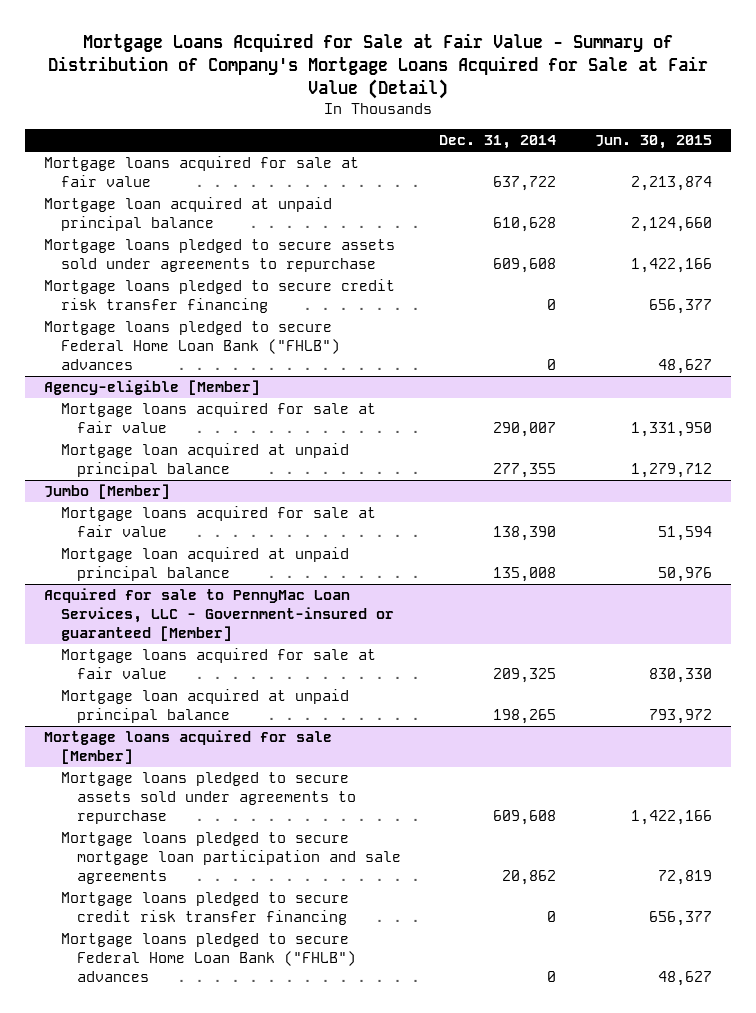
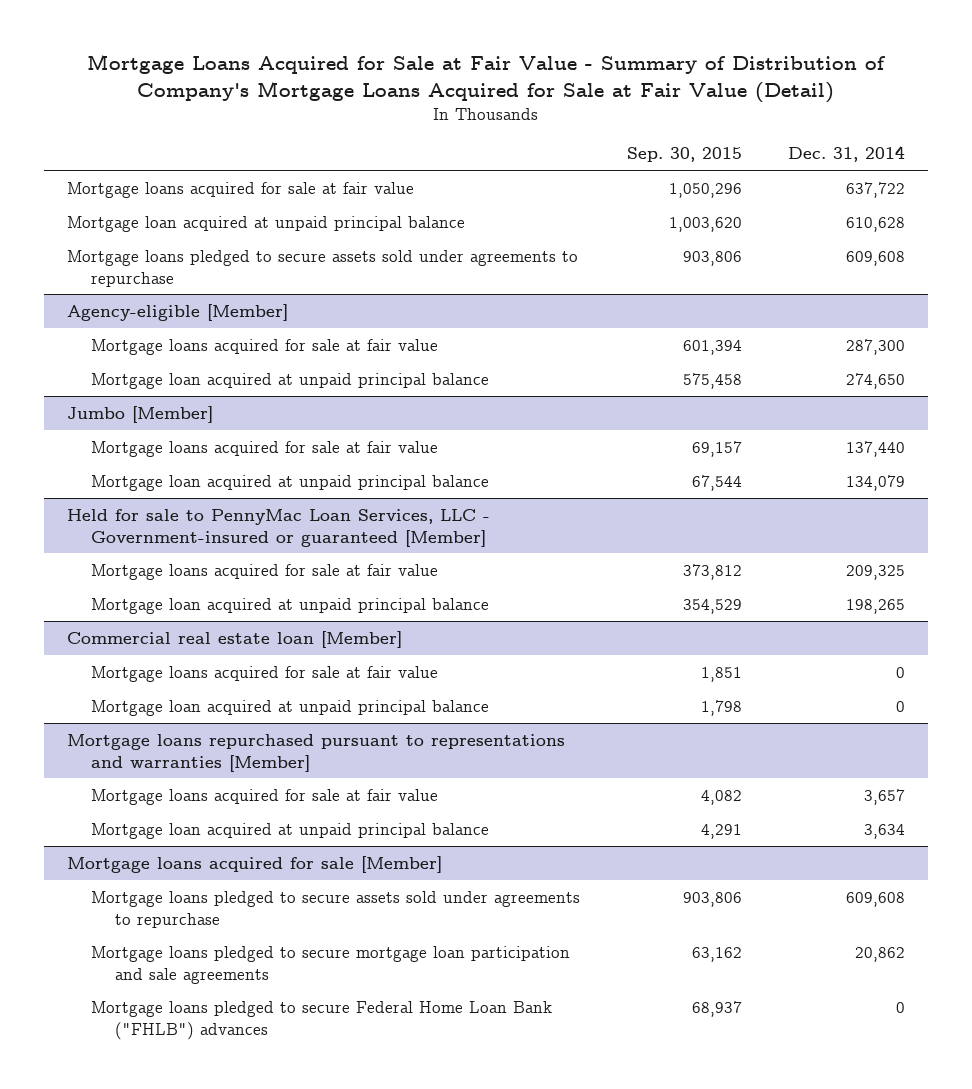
- | Dec. 31, 2014 | Jun. 30, 2015
+ | Sep. 30, 2015 | Dec. 31, 2014
- Mortgage loans pledged to secure credit risk transfer financing | 0 | 656,377
- Mortgage loans pledged to secure Federal Home Loan Bank ("FHLB") advances | 0 | 48,627
@ Agency-eligible [Member]
- Mortgage loans acquired for sale at fair value | 290,007 | 1,331,950
- Mortgage loan acquired at unpaid principal balance | 277,355 | 1,279,712
+ Mortgage loans acquired for sale at fair value | 601,394 | 287,300
+ Mortgage loan acquired at unpaid principal balance | 575,458 | 274,650
@ Jumbo [Member]
- Mortgage loans acquired for sale at fair value | 138,390 | 51,594
- Mortgage loan acquired at unpaid principal balance | 135,008 | 50,976
- Acquired for sale to PennyMac Loan Services, LLC - Government-insured or guaranteed [Member]
@ Jumbo [Member]
+ Mortgage loans acquired for sale at fair value | 69,157 | 137,440
+ Mortgage loan acquired at unpaid principal balance | 67,544 | 134,079
+ Held for sale to PennyMac Loan Services, LLC - Government-insured or guaranteed [Member]
+ Commercial real estate loan [Member]
+ Mortgage loans acquired for sale at fair value | 1,851 | 0
+ Mortgage loan acquired at unpaid principal balance | 1,798 | 0
+ Mortgage loans repurchased pursuant to representations and warranties [Member]
+ Mortgage loans acquired for sale at fair value | 4,082 | 3,657
+ Mortgage loan acquired at unpaid principal balance | 4,291 | 3,634
@ Mortgage loans acquired for sale [Member]
- Mortgage loans pledged to secure credit risk transfer financing | 0 | 656,377

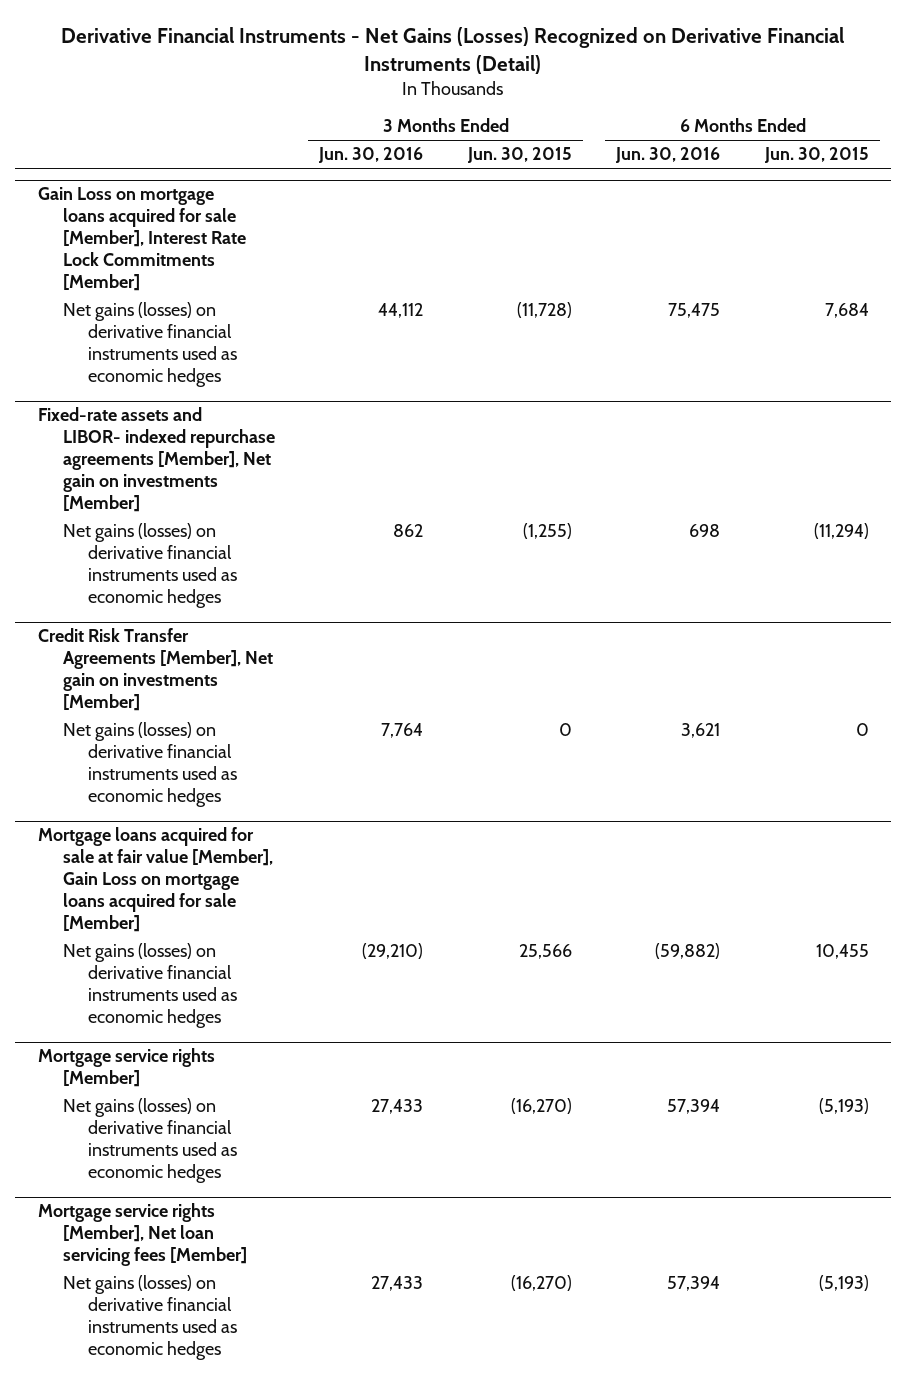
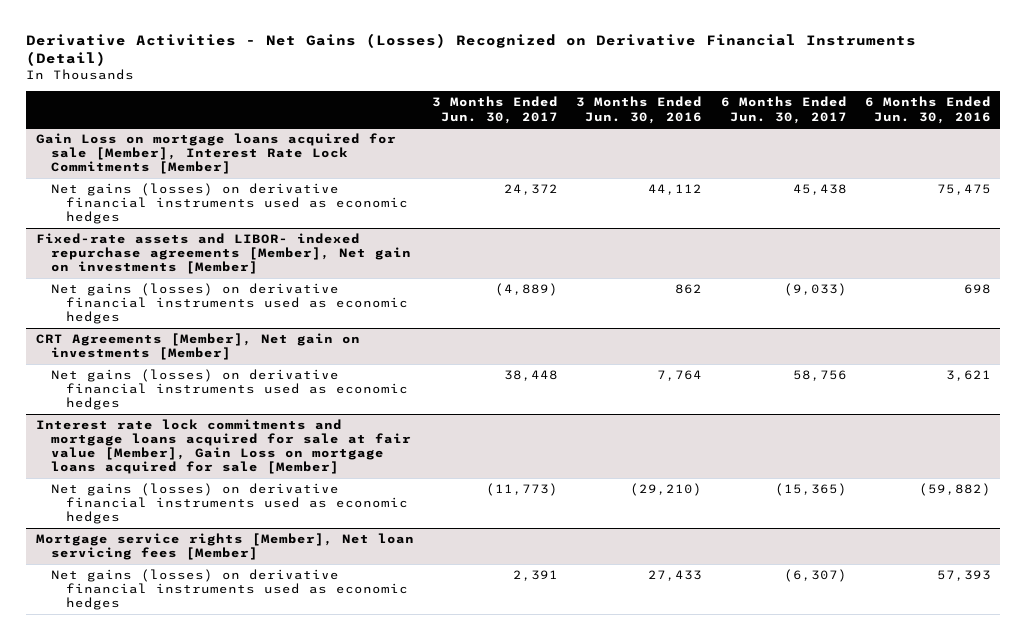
- Derivative Financial Instruments - Net Gains (Losses) Recognized on Derivative Financial Instruments (Detail)
+ Derivative Activities - Net Gains (Losses) Recognized on Derivative Financial Instruments (Detail)
- | 3 Months Ended Jun. 30, 2016 | 3 Months Ended Jun. 30, 2015 | 6 Months Ended Jun. 30, 2016 | 6 Months Ended Jun. 30, 2015
+ | 3 Months Ended Jun. 30, 2017 | 3 Months Ended Jun. 30, 2016 | 6 Months Ended Jun. 30, 2017 | 6 Months Ended Jun. 30, 2016
- Credit Risk Transfer Agreements [Member], Net gain on investments [Member]
+ CRT Agreements [Member], Net gain on investments [Member]
- Mortgage loans acquired for sale at fair value [Member], Gain Loss on mortgage loans acquired for sale [Member]
+ Interest rate lock commitments and mortgage loans acquired for sale at fair value [Member], Gain Loss on mortgage loans acquired for sale [Member]
- Mortgage service rights [Member]
- Net gains (losses) on derivative financial instruments used as economic hedges | 27,433 | (16,270) | 57,394 | (5,193)
@ Mortgage service rights [Member], Net loan servicing fees [Member]
- Net gains (losses) on derivative financial instruments used as economic hedges | 27,433 | (16,270) | 57,394 | (5,193)
+ Net gains (losses) on derivative financial instruments used as economic hedges | 2,391 | 27,433 | (6,307) | 57,393

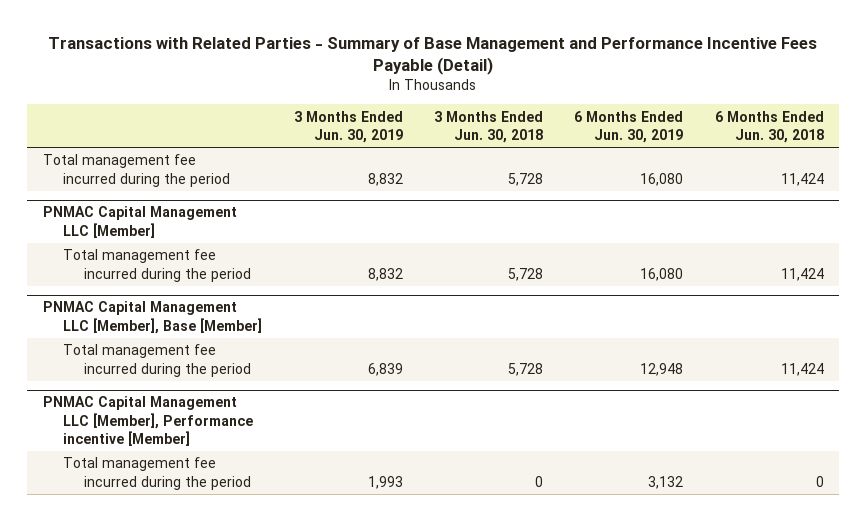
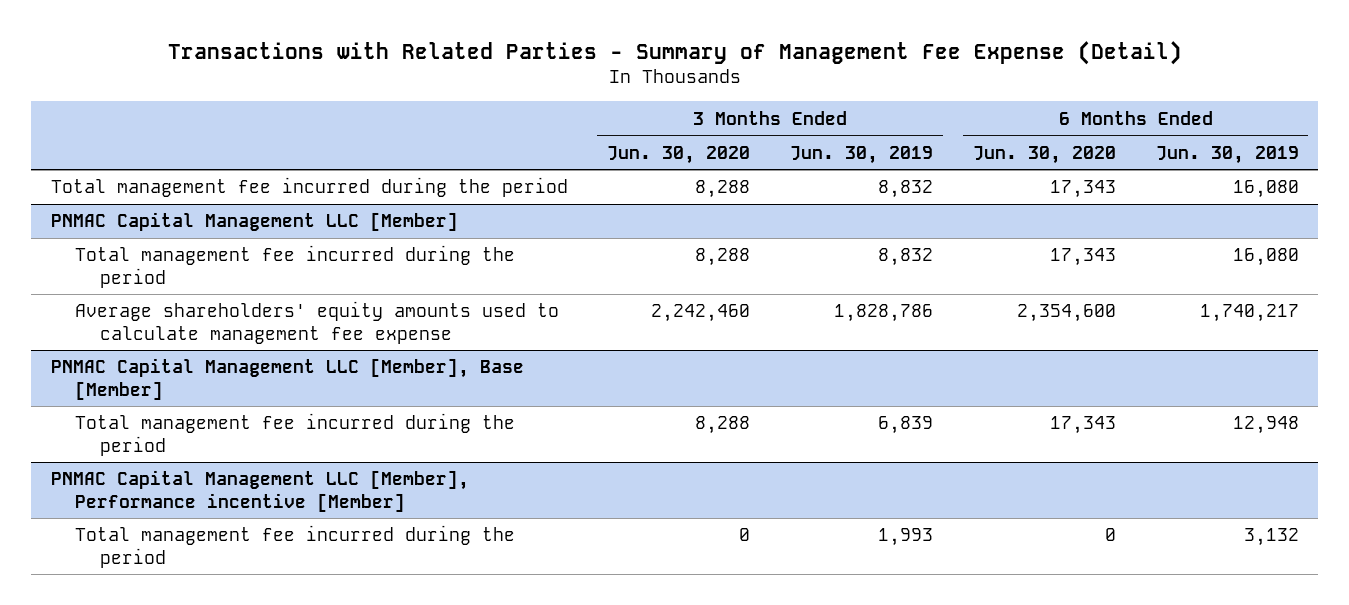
- Transactions with Related Parties - Summary of Base Management and Performance Incentive Fees Payable (Detail)
+ Transactions with Related Parties - Summary of Management Fee Expense (Detail)
- | 3 Months Ended Jun. 30, 2019 | 3 Months Ended Jun. 30, 2018 | 6 Months Ended Jun. 30, 2019 | 6 Months Ended Jun. 30, 2018
+ | 3 Months Ended Jun. 30, 2020 | 3 Months Ended Jun. 30, 2019 | 6 Months Ended Jun. 30, 2020 | 6 Months Ended Jun. 30, 2019
@ PNMAC Capital Management LLC [Member]
+ Average shareholders' equity amounts used to calculate management fee expense | 2,242,460 | 1,828,786 | 2,354,600 | 1,740,217

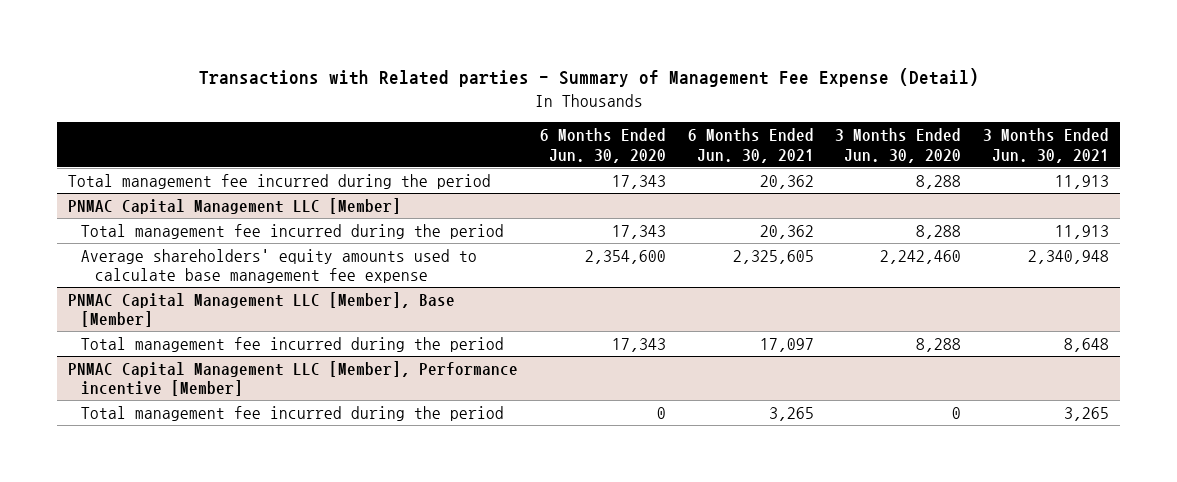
- Transactions with Related Parties - Summary of Management Fee Expense (Detail)
+ Transactions with Related parties - Summary of Management Fee Expense (Detail)
- | 3 Months Ended Jun. 30, 2020 | 3 Months Ended Jun. 30, 2019 | 6 Months Ended Jun. 30, 2020 | 6 Months Ended Jun. 30, 2019
+ | 6 Months Ended Jun. 30, 2020 | 6 Months Ended Jun. 30, 2021 | 3 Months Ended Jun. 30, 2020 | 3 Months Ended Jun. 30, 2021
@ PNMAC Capital Management LLC [Member]
- Average shareholders' equity amounts used to calculate management fee expense | 2,242,460 | 1,828,786 | 2,354,600 | 1,740,217
+ Average shareholders' equity amounts used to calculate base management fee expense | 2,354,600 | 2,325,605 | 2,242,460 | 2,340,948

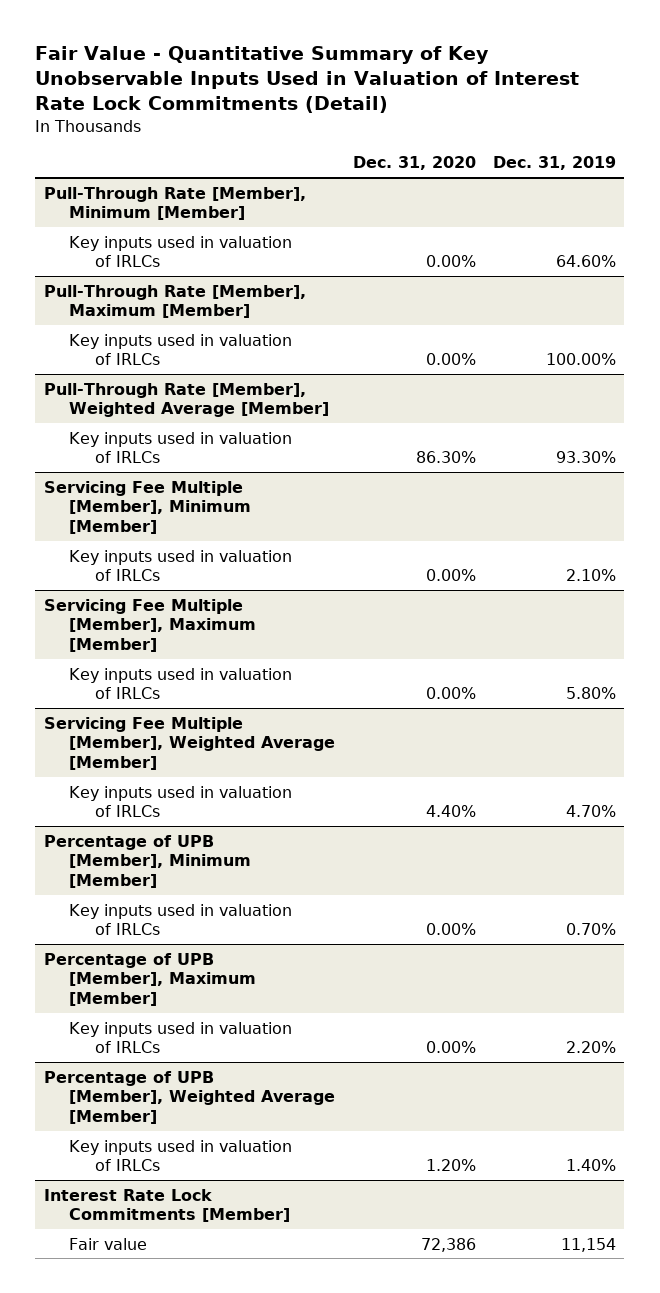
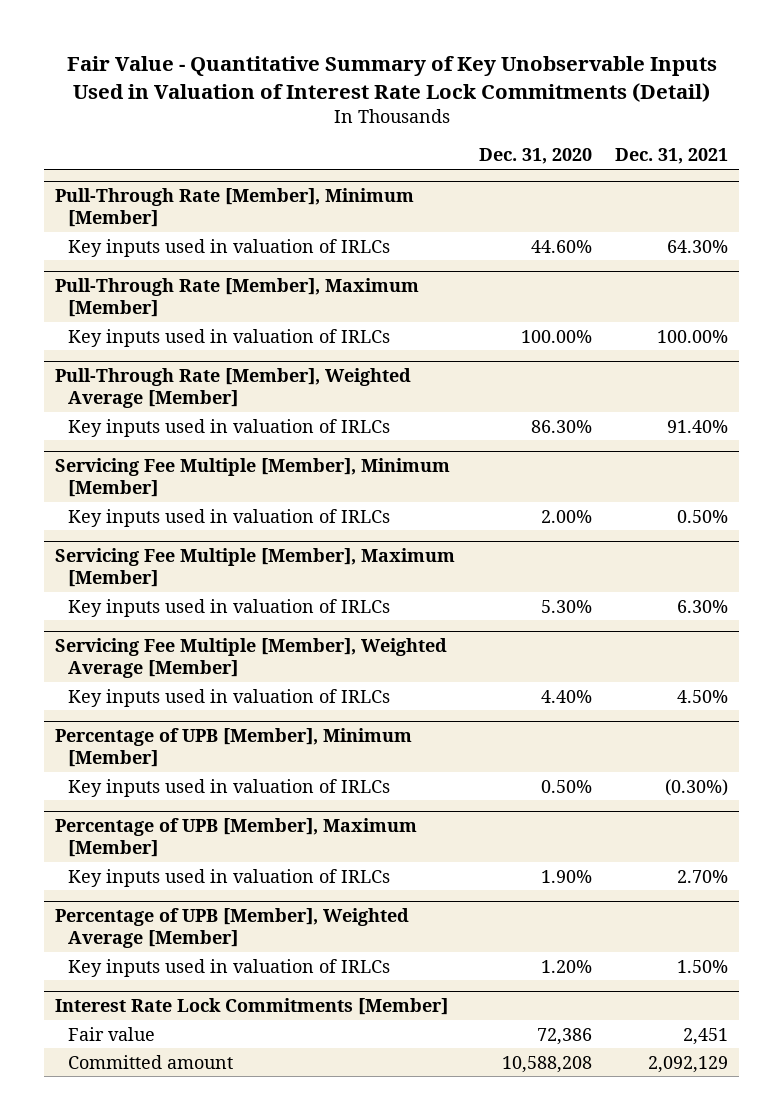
- | Dec. 31, 2020 | Dec. 31, 2019
+ | Dec. 31, 2020 | Dec. 31, 2021
@ Pull-Through Rate [Member], Minimum [Member]
- Key inputs used in valuation of IRLCs | 0.00% | 64.60%
+ Key inputs used in valuation of IRLCs | 44.60% | 64.30%
@ Pull-Through Rate [Member], Maximum [Member]
- Key inputs used in valuation of IRLCs | 0.00% | 100.00%
+ Key inputs used in valuation of IRLCs | 100.00% | 100.00%
@ Servicing Fee Multiple [Member], Minimum [Member]
- Key inputs used in valuation of IRLCs | 0.00% | 2.10%
+ Key inputs used in valuation of IRLCs | 2.00% | 0.50%
@ Servicing Fee Multiple [Member], Maximum [Member]
- Key inputs used in valuation of IRLCs | 0.00% | 5.80%
+ Key inputs used in valuation of IRLCs | 5.30% | 6.30%
@ Percentage of UPB [Member], Minimum [Member]
- Key inputs used in valuation of IRLCs | 0.00% | 0.70%
+ Key inputs used in valuation of IRLCs | 0.50% | (0.30%)
@ Percentage of UPB [Member], Maximum [Member]
- Key inputs used in valuation of IRLCs | 0.00% | 2.20%
+ Key inputs used in valuation of IRLCs | 1.90% | 2.70%
@ Interest Rate Lock Commitments [Member]
+ Committed amount | 10,588,208 | 2,092,129

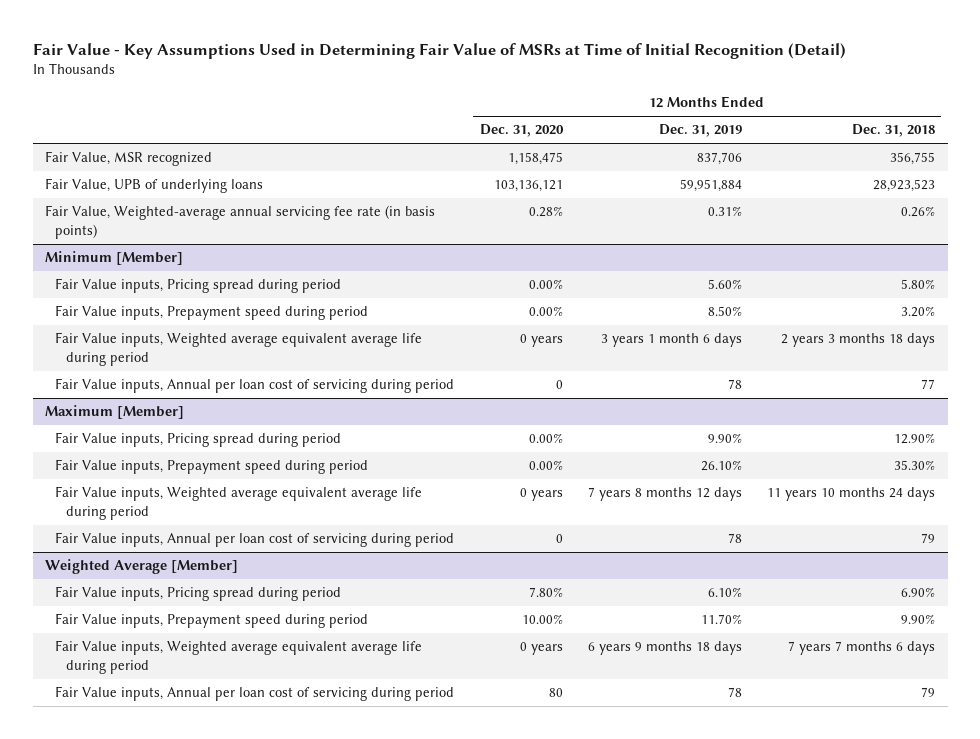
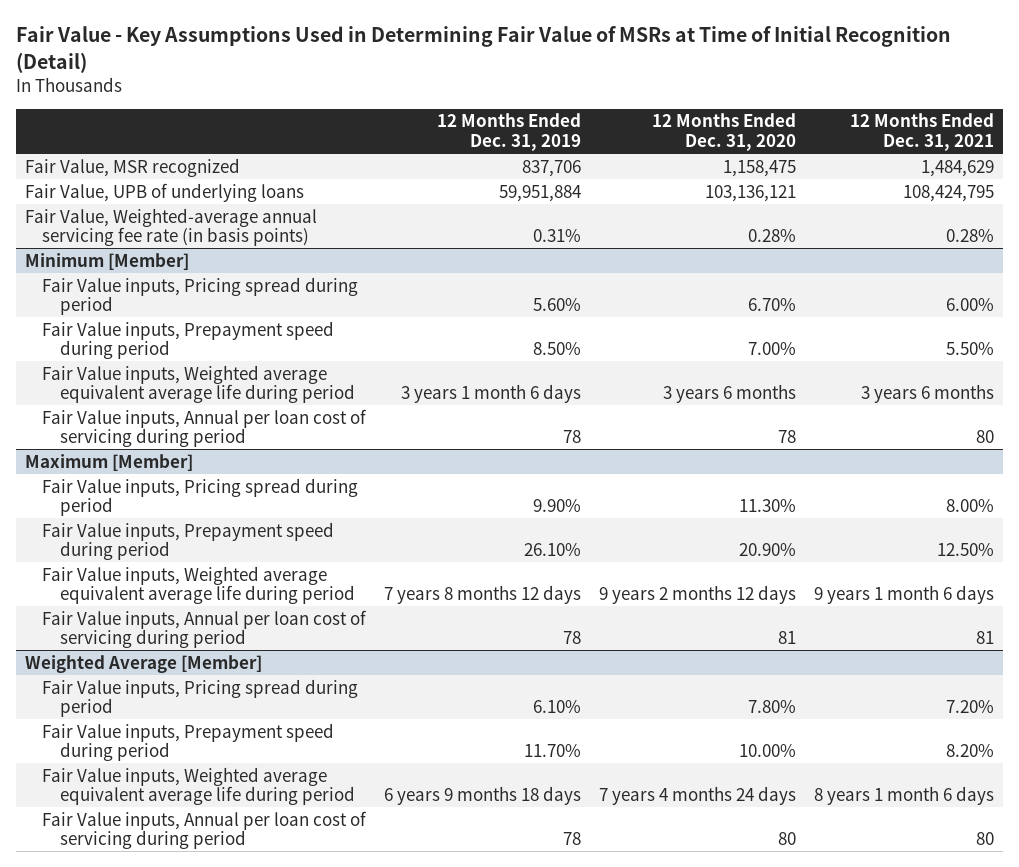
- | 12 Months Ended Dec. 31, 2020 | 12 Months Ended Dec. 31, 2019 | 12 Months Ended Dec. 31, 2018
+ | 12 Months Ended Dec. 31, 2019 | 12 Months Ended Dec. 31, 2020 | 12 Months Ended Dec. 31, 2021
@ Minimum [Member]
- Fair Value inputs, Pricing spread during period | 0.00% | 5.60% | 5.80%
- Fair Value inputs, Prepayment speed during period | 0.00% | 8.50% | 3.20%
- Fair Value inputs, Weighted average equivalent average life during period | 0 years | 3 years 1 month 6 days | 2 years 3 months 18 days
- Fair Value inputs, Annual per loan cost of servicing during period | 0 | 78 | 77
+ Fair Value inputs, Pricing spread during period | 5.60% | 6.70% | 6.00%
+ Fair Value inputs, Prepayment speed during period | 8.50% | 7.00% | 5.50%
+ Fair Value inputs, Weighted average equivalent average life during period | 3 years 1 month 6 days | 3 years 6 months | 3 years 6 months
+ Fair Value inputs, Annual per loan cost of servicing during period | 78 | 78 | 80
@ Maximum [Member]
- Fair Value inputs, Pricing spread during period | 0.00% | 9.90% | 12.90%
- Fair Value inputs, Prepayment speed during period | 0.00% | 26.10% | 35.30%
- Fair Value inputs, Weighted average equivalent average life during period | 0 years | 7 years 8 months 12 days | 11 years 10 months 24 days
- Fair Value inputs, Annual per loan cost of servicing during period | 0 | 78 | 79
+ Fair Value inputs, Pricing spread during period | 9.90% | 11.30% | 8.00%
+ Fair Value inputs, Prepayment speed during period | 26.10% | 20.90% | 12.50%
+ Fair Value inputs, Weighted average equivalent average life during period | 7 years 8 months 12 days | 9 years 2 months 12 days | 9 years 1 month 6 days
+ Fair Value inputs, Annual per loan cost of servicing during period | 78 | 81 | 81
@ Weighted Average [Member]
- Fair Value inputs, Weighted average equivalent average life during period | 0 years | 6 years 9 months 18 days | 7 years 7 months 6 days
+ Fair Value inputs, Weighted average equivalent average life during period | 6 years 9 months 18 days | 7 years 4 months 24 days | 8 years 1 month 6 days

